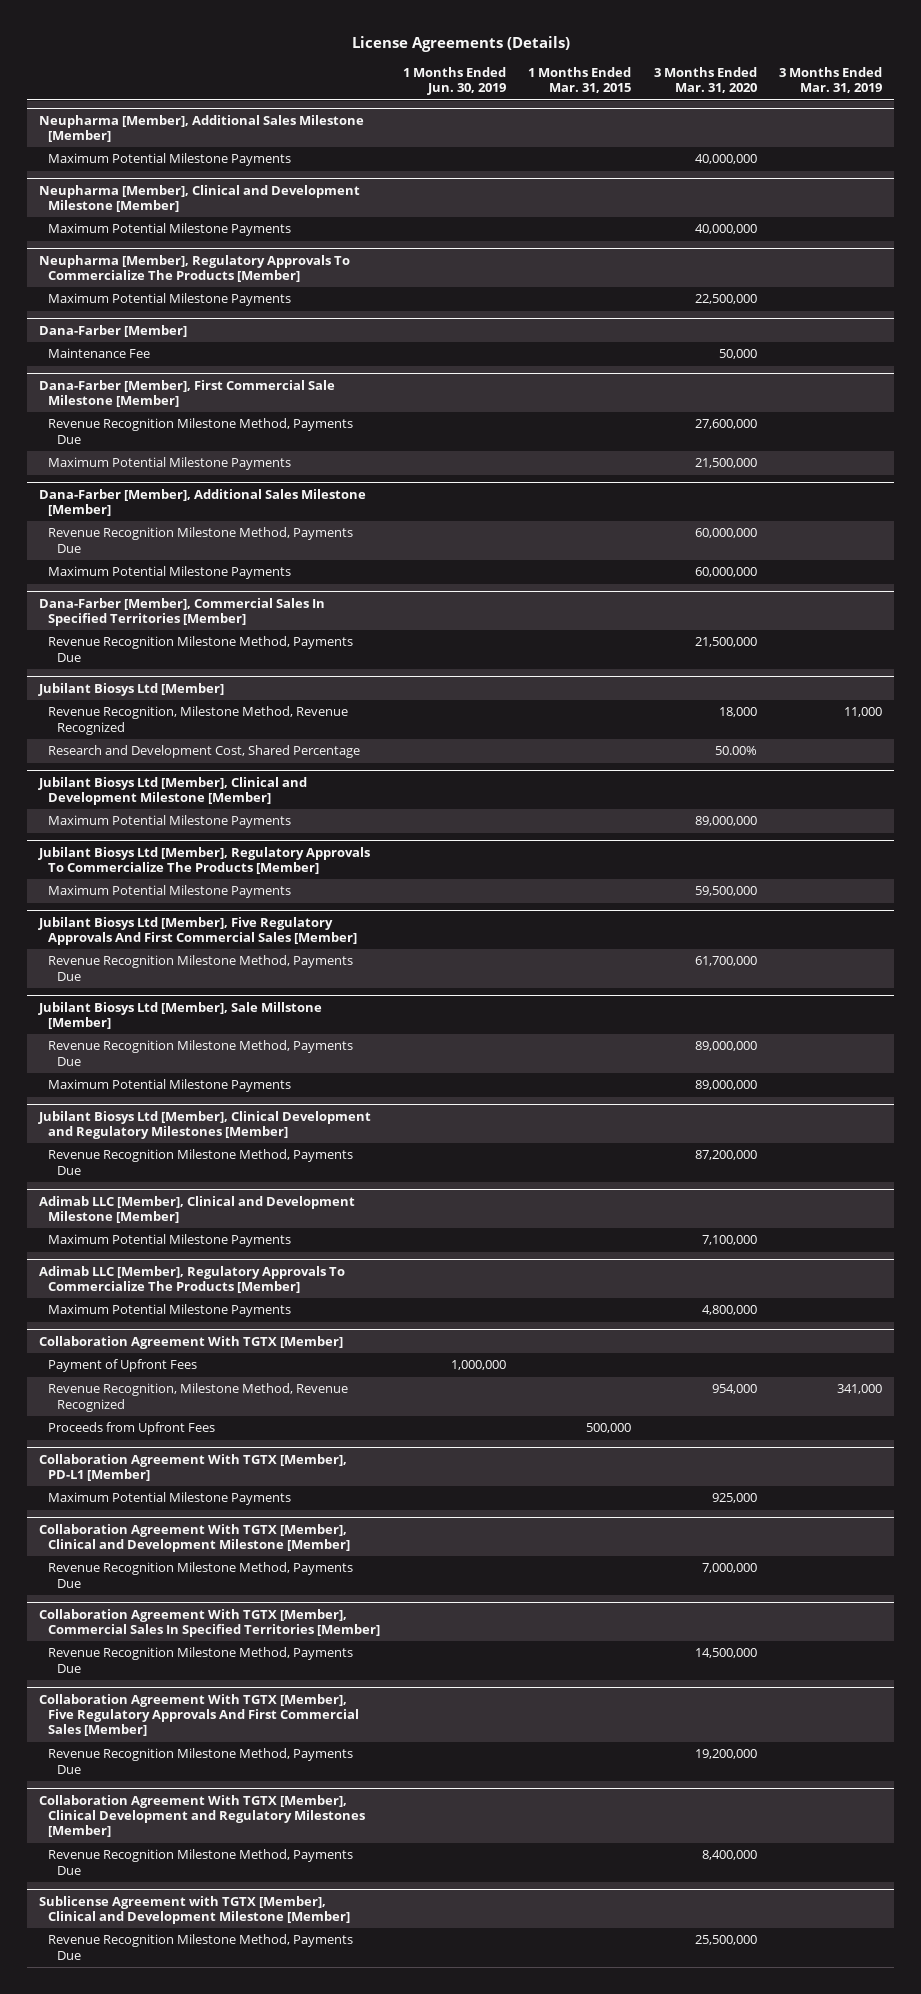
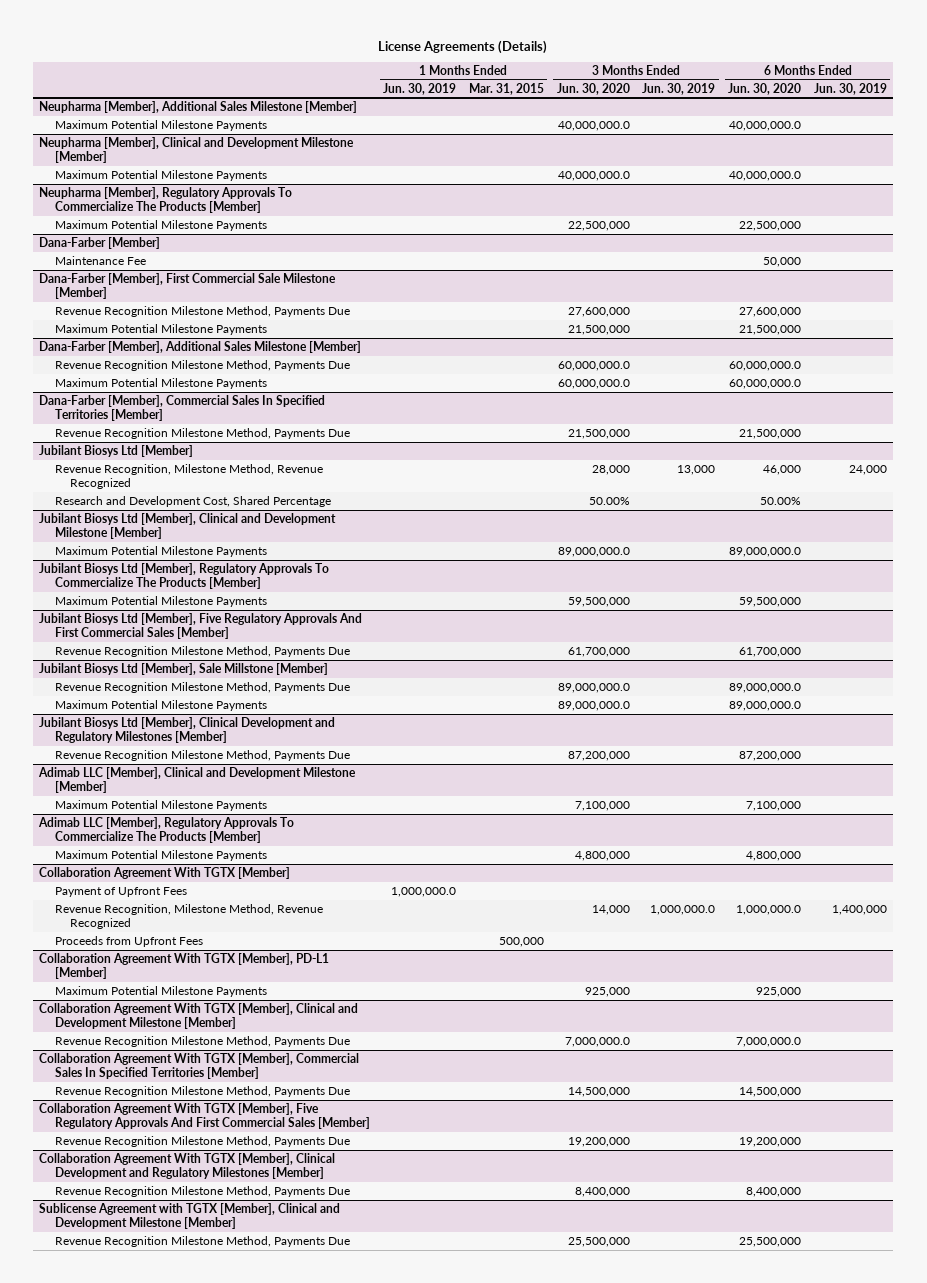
- | 1 Months Ended Jun. 30, 2019 | 1 Months Ended Mar. 31, 2015 | 3 Months Ended Mar. 31, 2020 | 3 Months Ended Mar. 31, 2019
+ | 1 Months Ended Jun. 30, 2019 | 1 Months Ended Mar. 31, 2015 | 3 Months Ended Jun. 30, 2020 | 3 Months Ended Jun. 30, 2019 | 6 Months Ended Jun. 30, 2020 | 6 Months Ended Jun. 30, 2019
@ Collaboration Agreement With TGTX [Member]
- Payment of Upfront Fees | 1,000,000 | | |
+ Payment of Upfront Fees | 1,000,000.0 | | | | |

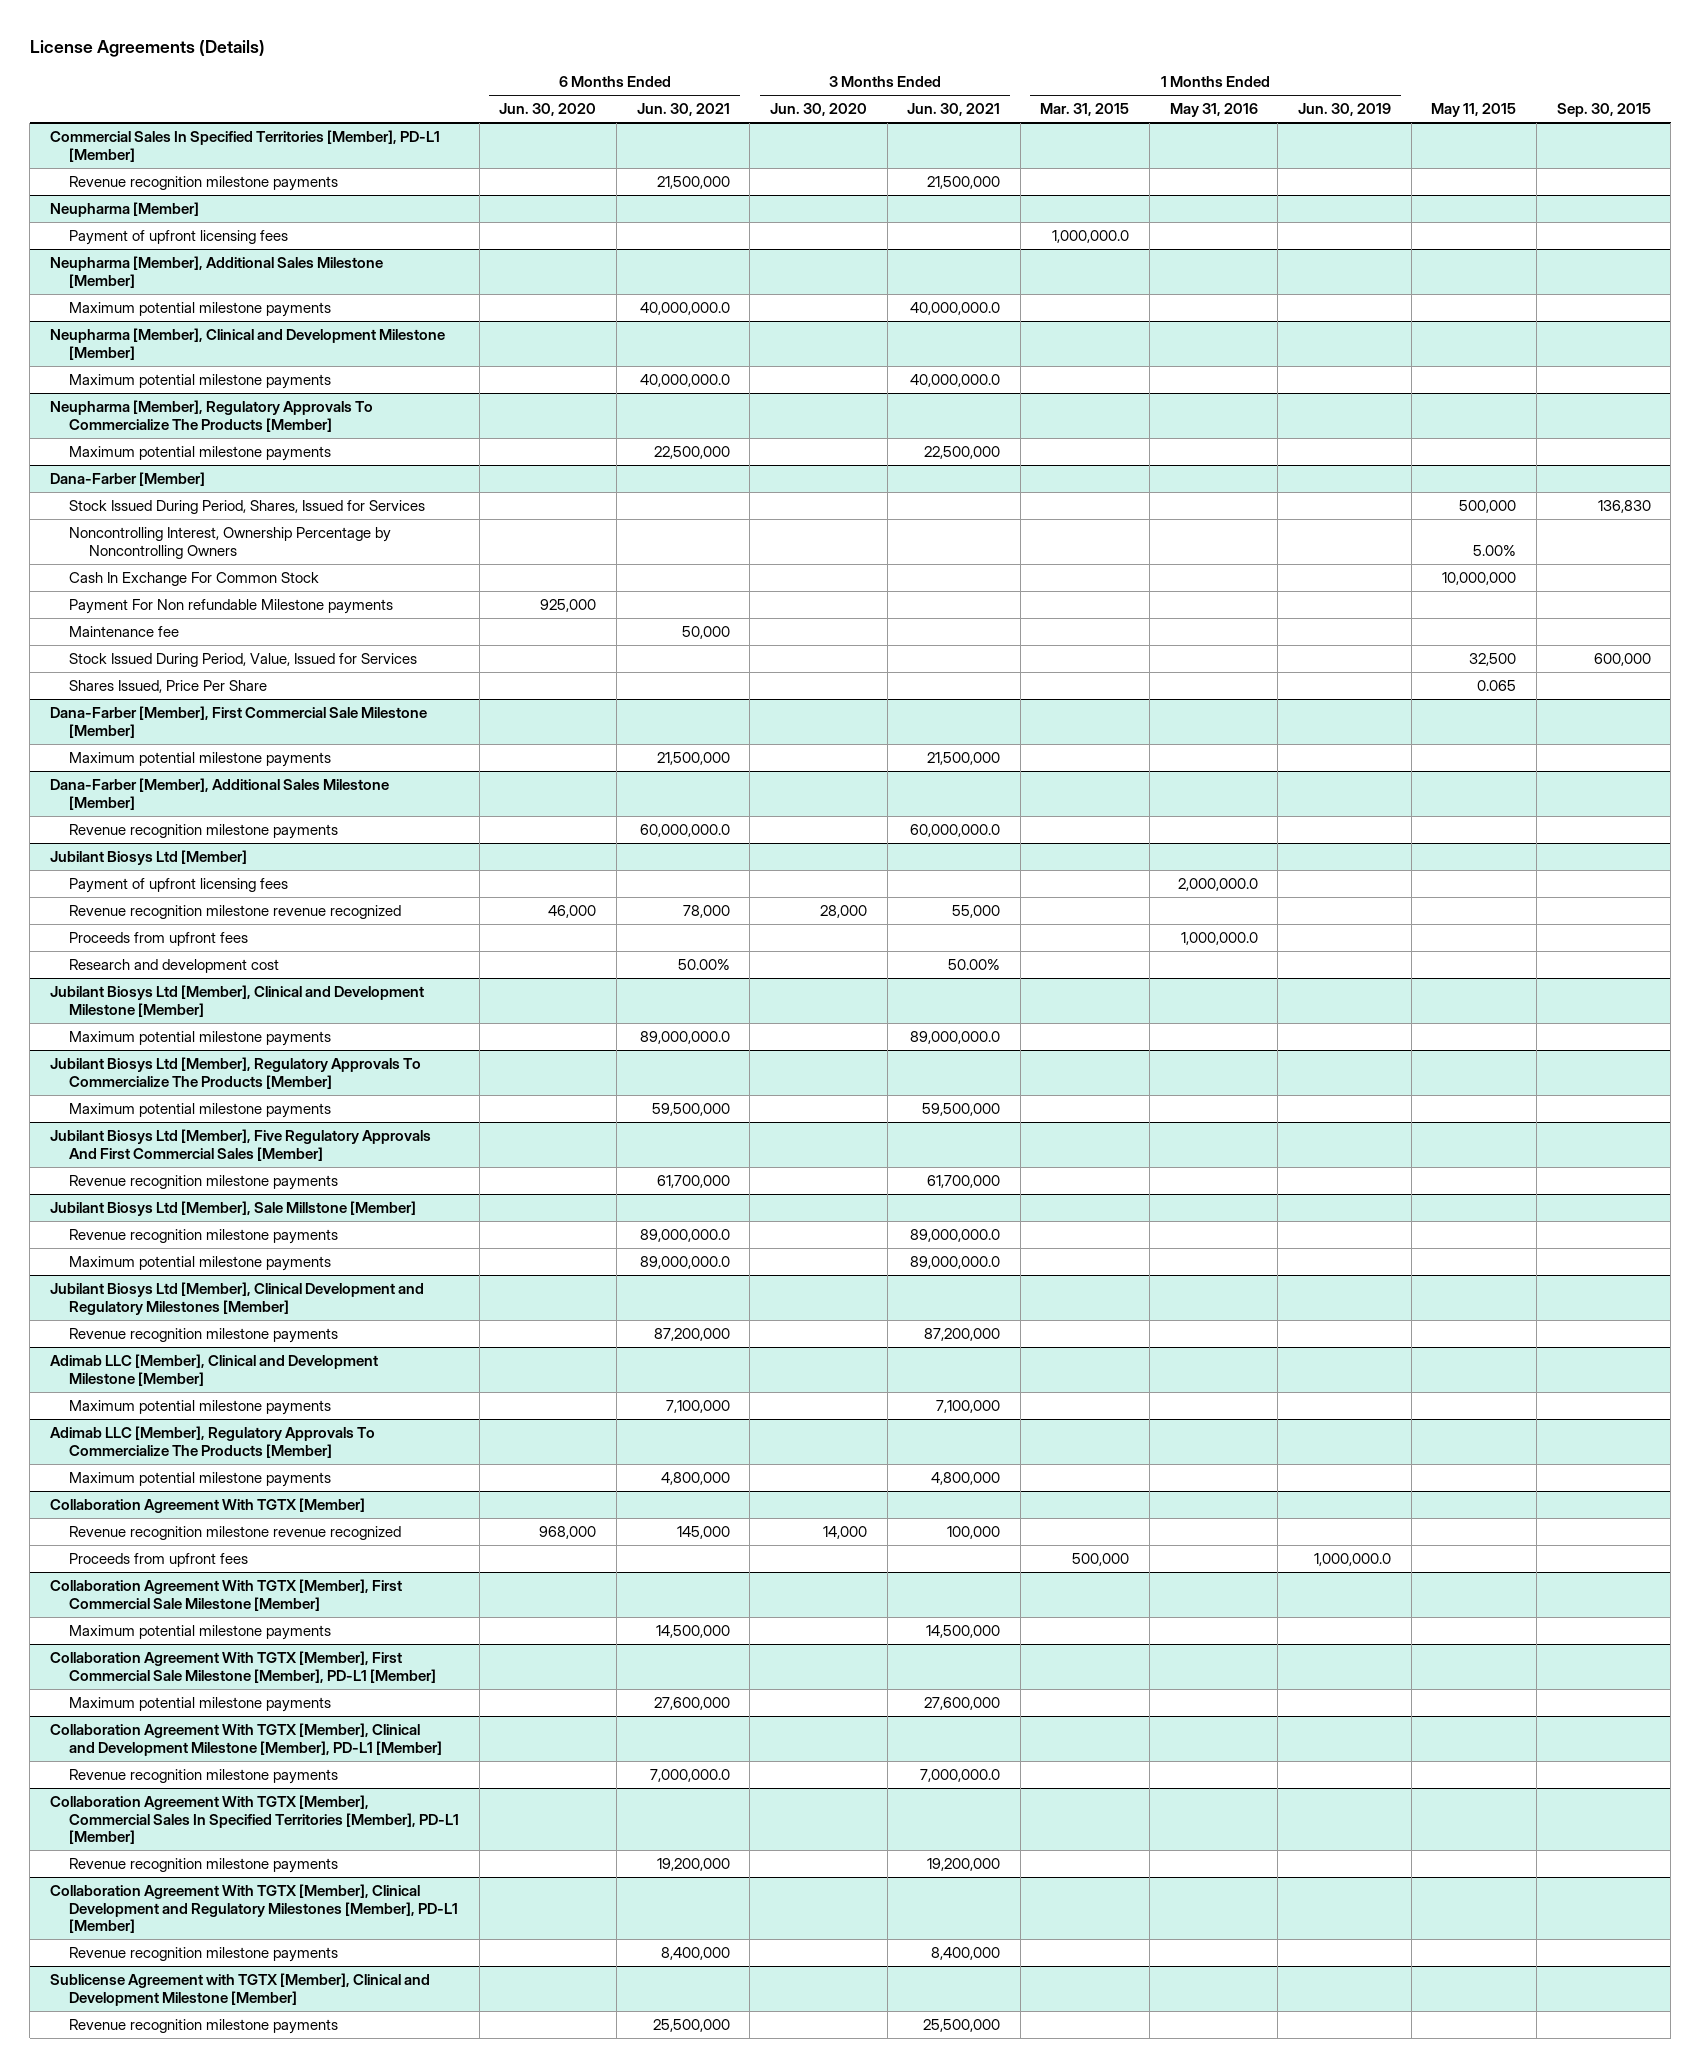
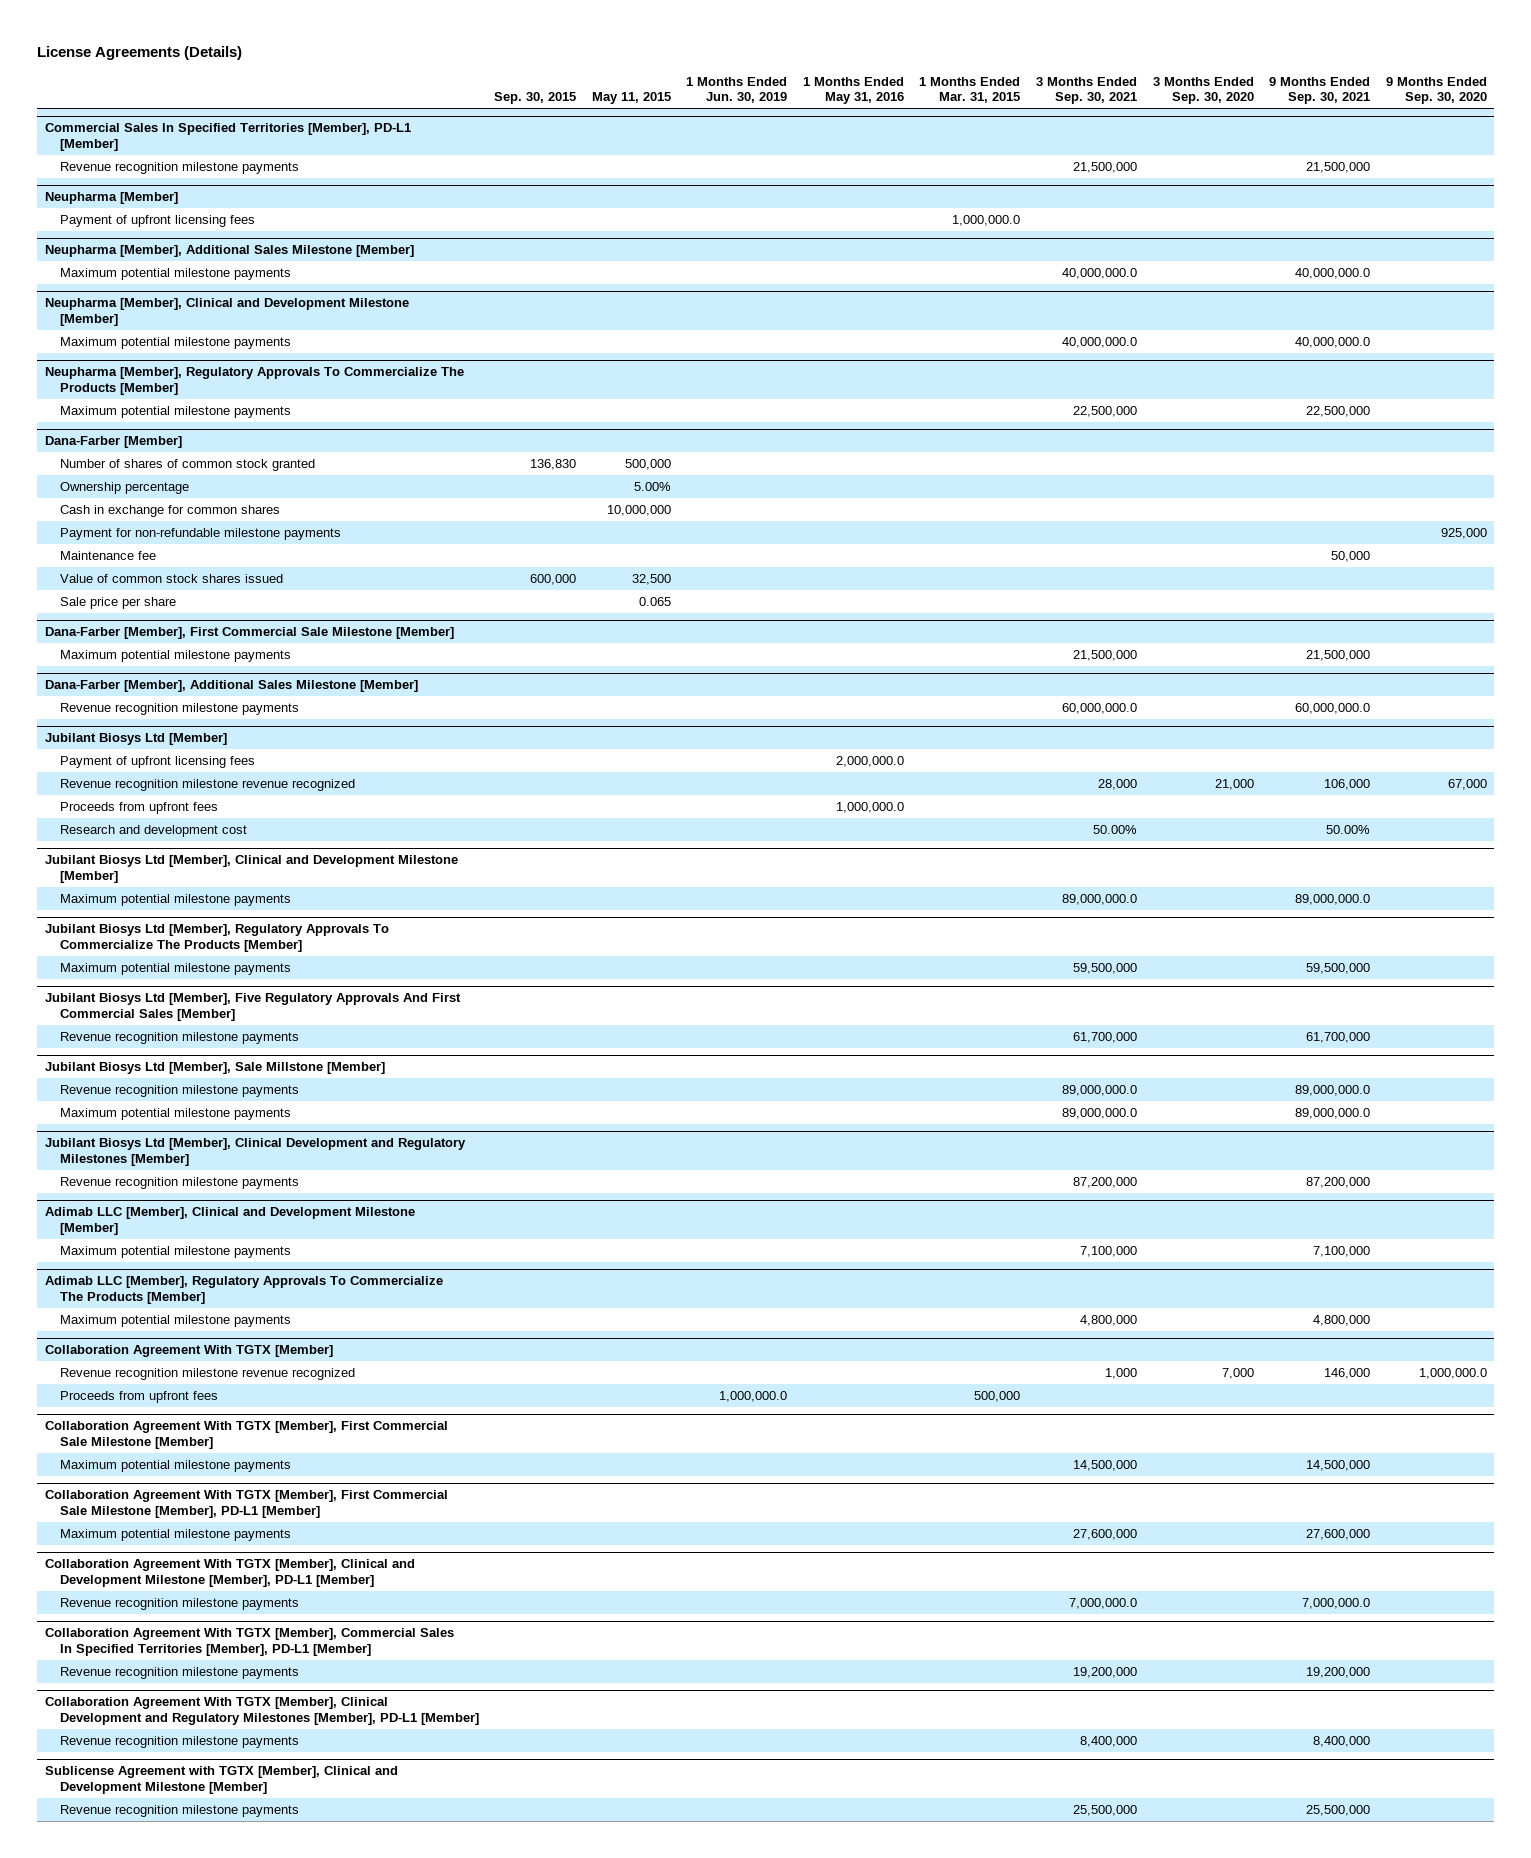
- | 6 Months Ended Jun. 30, 2020 | 6 Months Ended Jun. 30, 2021 | 3 Months Ended Jun. 30, 2020 | 3 Months Ended Jun. 30, 2021 | 1 Months Ended Mar. 31, 2015 | 1 Months Ended May 31, 2016 | 1 Months Ended Jun. 30, 2019 | May 11, 2015 | Sep. 30, 2015
+ | Sep. 30, 2015 | May 11, 2015 | 1 Months Ended Jun. 30, 2019 | 1 Months Ended May 31, 2016 | 1 Months Ended Mar. 31, 2015 | 3 Months Ended Sep. 30, 2021 | 3 Months Ended Sep. 30, 2020 | 9 Months Ended Sep. 30, 2021 | 9 Months Ended Sep. 30, 2020
@ Dana-Farber [Member]
- Stock Issued During Period, Shares, Issued for Services | | | | | | | | 500,000 | 136,830
- Noncontrolling Interest, Ownership Percentage by Noncontrolling Owners | | | | | | | | 5.00% |
- Cash In Exchange For Common Stock | | | | | | | | 10,000,000 |
- Payment For Non refundable Milestone payments | 925,000 | | | | | | | |
+ Number of shares of common stock granted | 136,830 | 500,000 | | | | | | |
+ Ownership percentage | | 5.00% | | | | | | |
+ Cash in exchange for common shares | | 10,000,000 | | | | | | |
+ Payment for non-refundable milestone payments | | | | | | | | | 925,000
- Stock Issued During Period, Value, Issued for Services | | | | | | | | 32,500 | 600,000
- Shares Issued, Price Per Share | | | | | | | | 0.065 |
+ Value of common stock shares issued | 600,000 | 32,500 | | | | | | |
+ Sale price per share | | 0.065 | | | | | | |

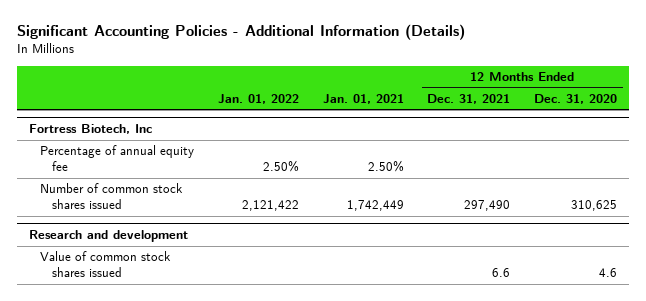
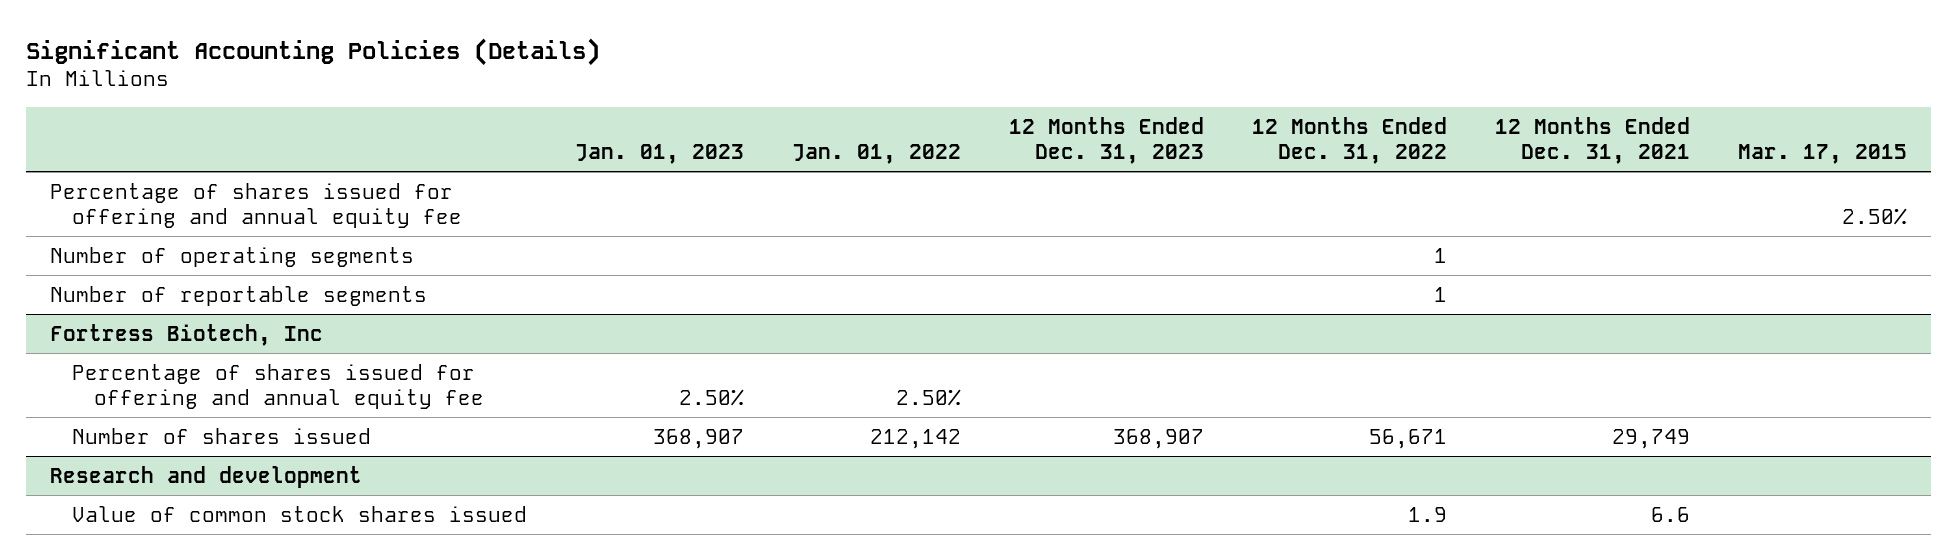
- Significant Accounting Policies - Additional Information (Details)
+ Significant Accounting Policies (Details)
- | Jan. 01, 2022 | Jan. 01, 2021 | 12 Months Ended Dec. 31, 2021 | 12 Months Ended Dec. 31, 2020
+ | Jan. 01, 2023 | Jan. 01, 2022 | 12 Months Ended Dec. 31, 2023 | 12 Months Ended Dec. 31, 2022 | 12 Months Ended Dec. 31, 2021 | Mar. 17, 2015
+ Percentage of shares issued for offering and annual equity fee | | | | | | 2.50%
+ Number of operating segments | | | | 1 | |
+ Number of reportable segments | | | | 1 | |
@ Fortress Biotech, Inc
- Percentage of annual equity fee | 2.50% | 2.50% | |
- Number of common stock shares issued | 2,121,422 | 1,742,449 | 297,490 | 310,625
+ Percentage of shares issued for offering and annual equity fee | 2.50% | 2.50% | | | |
+ Number of shares issued | 368,907 | 212,142 | 368,907 | 56,671 | 29,749 |

